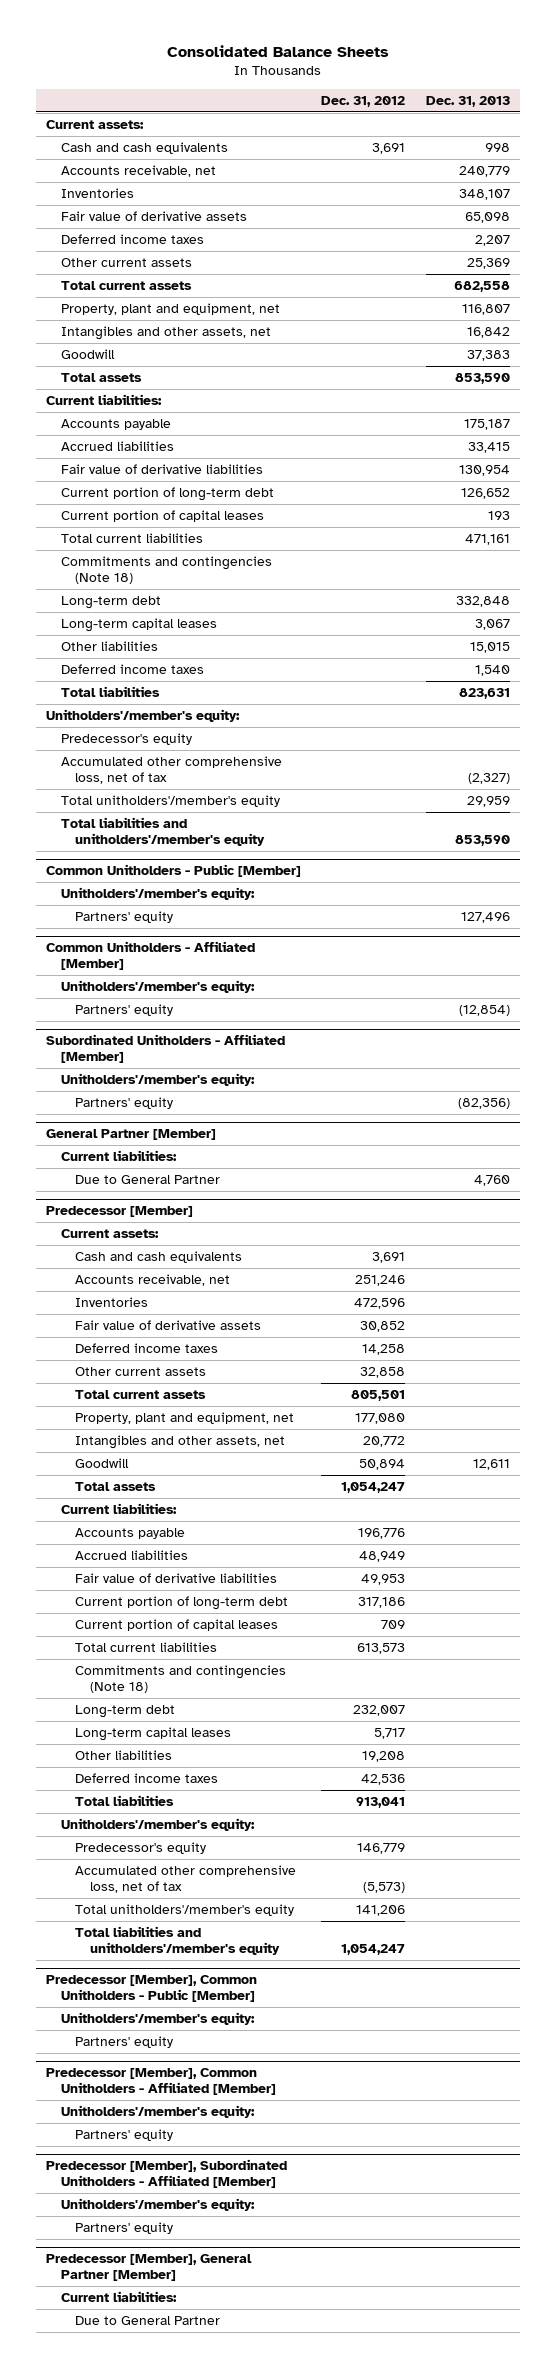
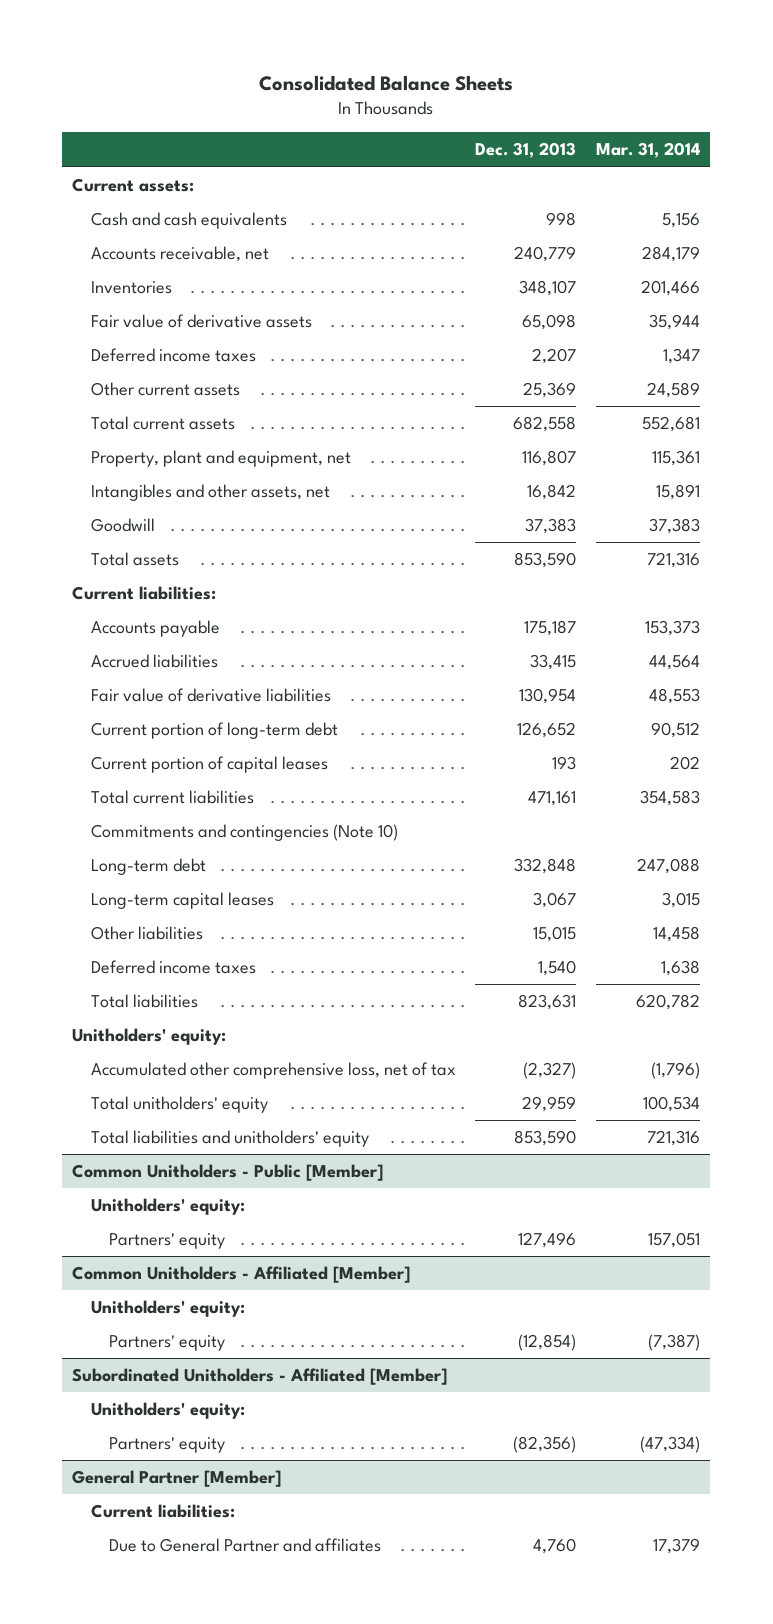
- | Dec. 31, 2012 | Dec. 31, 2013
+ | Dec. 31, 2013 | Mar. 31, 2014
- Commitments and contingencies (Note 18)
+ Commitments and contingencies (Note 10)
- Unitholders'/member's equity:
- Predecessor's equity
+ Unitholders' equity:
- Total unitholders'/member's equity | | 29,959
- Total liabilities and unitholders'/member's equity | | 853,590
+ Total unitholders' equity | 29,959 | 100,534
+ Total liabilities and unitholders' equity | 853,590 | 721,316
@ Common Unitholders - Public [Member]
- Unitholders'/member's equity:
+ Unitholders' equity:
@ Common Unitholders - Affiliated [Member]
- Unitholders'/member's equity:
+ Unitholders' equity:
@ Subordinated Unitholders - Affiliated [Member]
- Unitholders'/member's equity:
+ Unitholders' equity:
@ General Partner [Member]
- Due to General Partner | | 4,760
- Predecessor [Member]
- Current assets:
- Cash and cash equivalents | 3,691 |
- Accounts receivable, net | 251,246 |
- Inventories | 472,596 |
- Fair value of derivative assets | 30,852 |
- Deferred income taxes | 14,258 |
- Other current assets | 32,858 |
- Total current assets | 805,501 |
- Property, plant and equipment, net | 177,080 |
- Intangibles and other assets, net | 20,772 |
- Goodwill | 50,894 | 12,611
- Total assets | 1,054,247 |
- Current liabilities:
- Accounts payable | 196,776 |
- Accrued liabilities | 48,949 |
- Fair value of derivative liabilities | 49,953 |
- Current portion of long-term debt | 317,186 |
- Current portion of capital leases | 709 |
- Total current liabilities | 613,573 |
- Commitments and contingencies (Note 18)
- Long-term debt | 232,007 |
- Long-term capital leases | 5,717 |
- Other liabilities | 19,208 |
- Deferred income taxes | 42,536 |
- Total liabilities | 913,041 |
- Unitholders'/member's equity:
- Predecessor's equity | 146,779 |
- Accumulated other comprehensive loss, net of tax | (5,573) |
- Total unitholders'/member's equity | 141,206 |
- Total liabilities and unitholders'/member's equity | 1,054,247 |
- Predecessor [Member], Common Unitholders - Public [Member]
- Unitholders'/member's equity:
- Partners' equity
- Predecessor [Member], Common Unitholders - Affiliated [Member]
- Unitholders'/member's equity:
- Partners' equity
- Predecessor [Member], Subordinated Unitholders - Affiliated [Member]
- Unitholders'/member's equity:
- Partners' equity
- Predecessor [Member], General Partner [Member]
- Current liabilities:
- Due to General Partner
@ General Partner [Member]
+ Due to General Partner and affiliates | 4,760 | 17,379

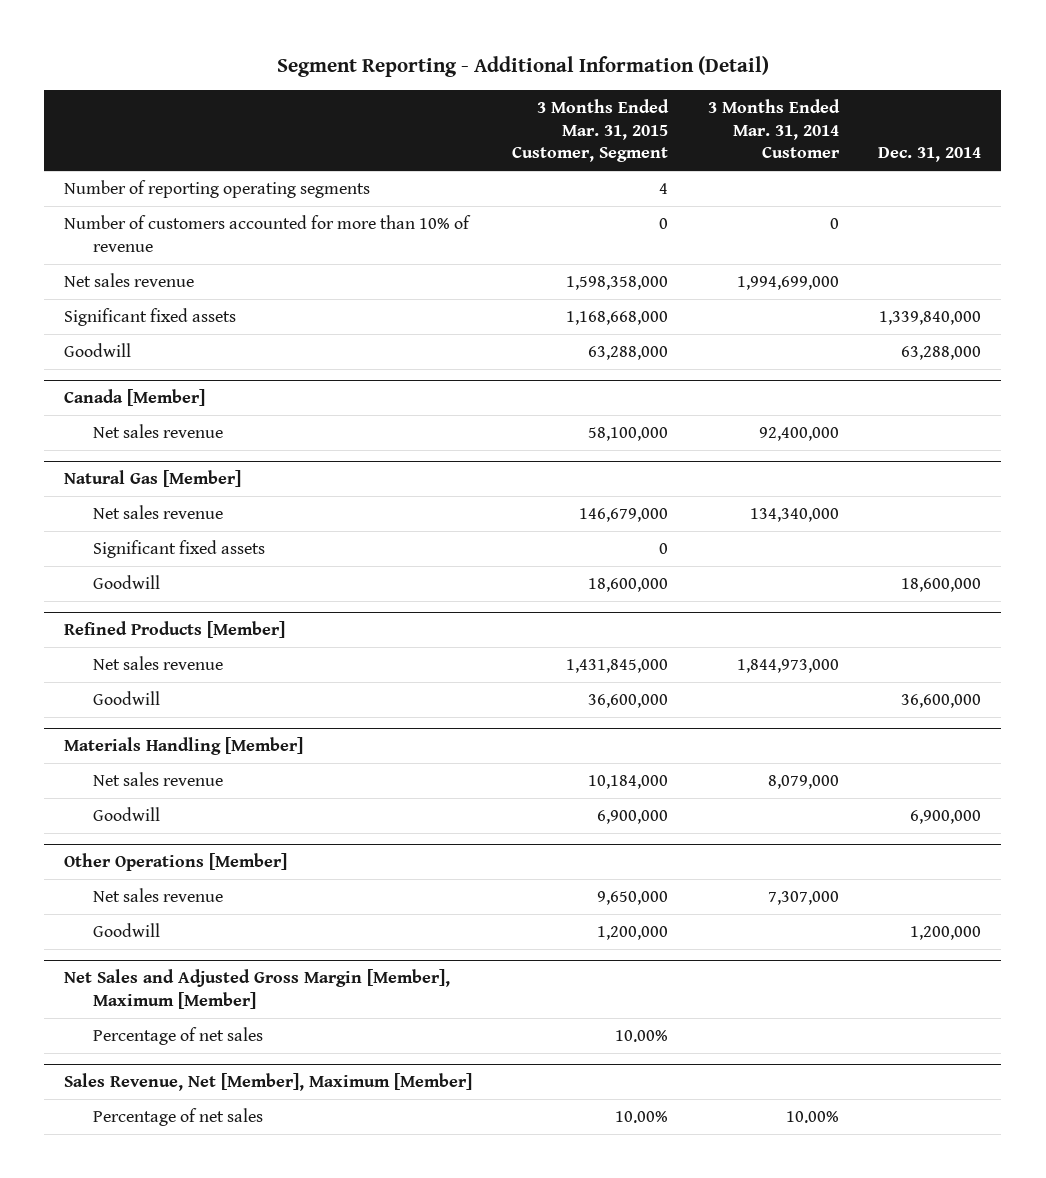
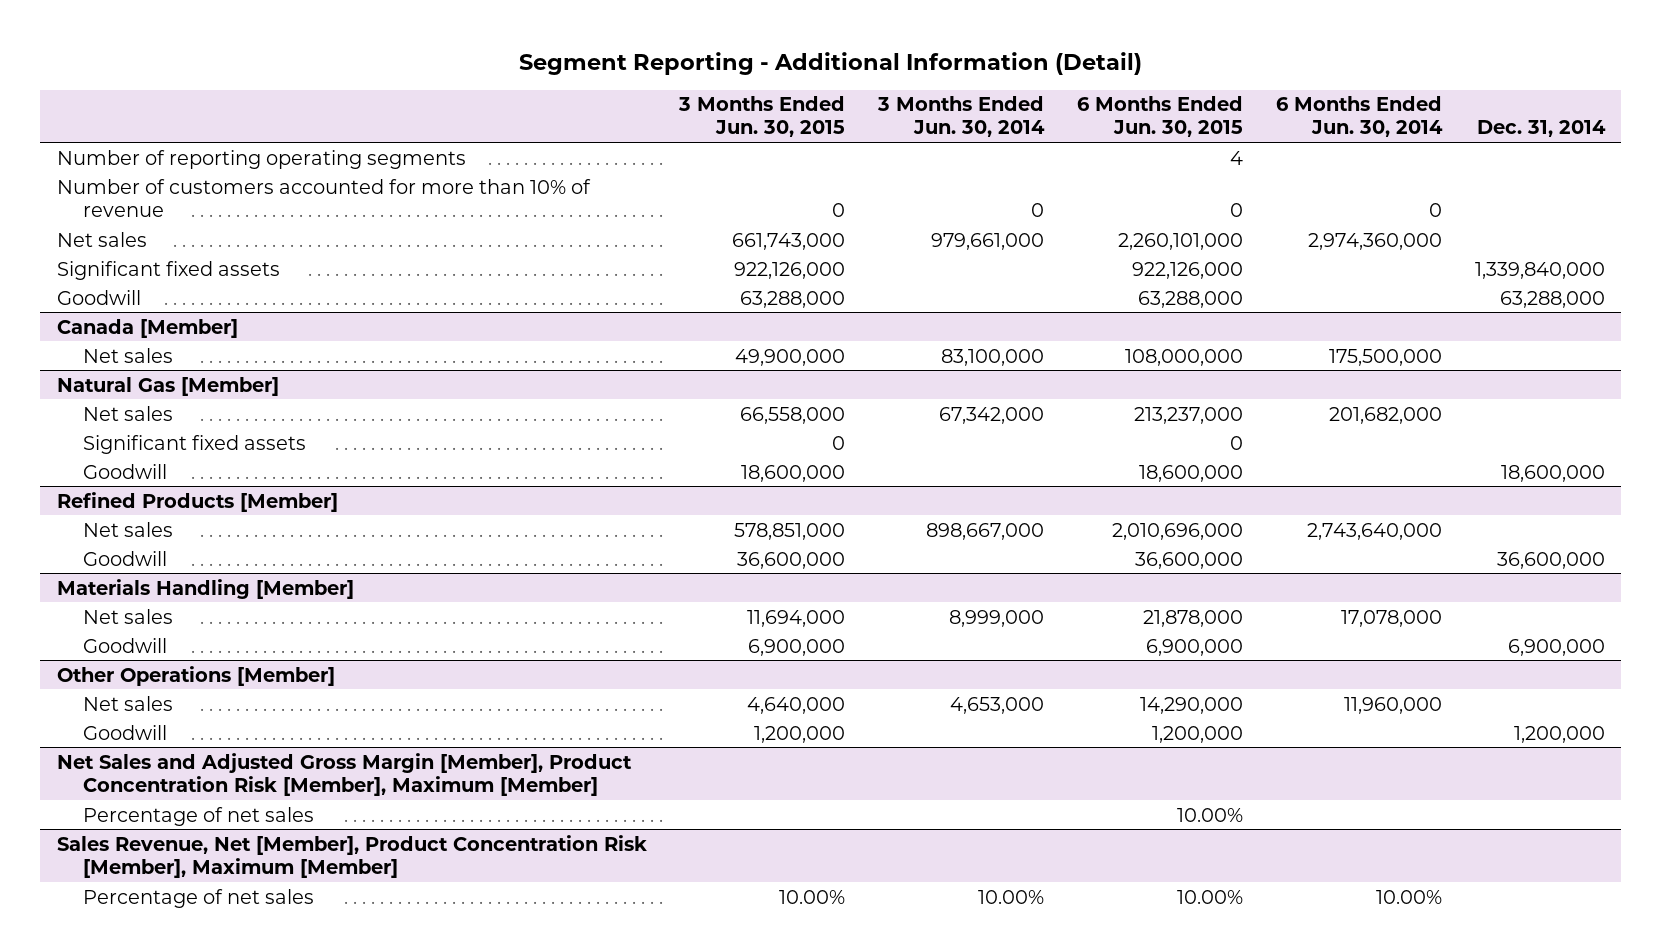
- | 3 Months Ended Mar. 31, 2015 Customer, Segment | 3 Months Ended Mar. 31, 2014 Customer | Dec. 31, 2014
+ | 3 Months Ended Jun. 30, 2015 | 3 Months Ended Jun. 30, 2014 | 6 Months Ended Jun. 30, 2015 | 6 Months Ended Jun. 30, 2014 | Dec. 31, 2014
- Net sales revenue | 1,598,358,000 | 1,994,699,000 |
+ Net sales | 661,743,000 | 979,661,000 | 2,260,101,000 | 2,974,360,000 |
@ Canada [Member]
- Net sales revenue | 58,100,000 | 92,400,000 |
+ Net sales | 49,900,000 | 83,100,000 | 108,000,000 | 175,500,000 |
@ Natural Gas [Member]
- Net sales revenue | 146,679,000 | 134,340,000 |
+ Net sales | 66,558,000 | 67,342,000 | 213,237,000 | 201,682,000 |
@ Refined Products [Member]
- Net sales revenue | 1,431,845,000 | 1,844,973,000 |
+ Net sales | 578,851,000 | 898,667,000 | 2,010,696,000 | 2,743,640,000 |
@ Materials Handling [Member]
- Net sales revenue | 10,184,000 | 8,079,000 |
+ Net sales | 11,694,000 | 8,999,000 | 21,878,000 | 17,078,000 |
@ Other Operations [Member]
- Net sales revenue | 9,650,000 | 7,307,000 |
+ Net sales | 4,640,000 | 4,653,000 | 14,290,000 | 11,960,000 |
- Net Sales and Adjusted Gross Margin [Member], Maximum [Member]
+ Net Sales and Adjusted Gross Margin [Member], Product Concentration Risk [Member], Maximum [Member]
- Sales Revenue, Net [Member], Maximum [Member]
+ Sales Revenue, Net [Member], Product Concentration Risk [Member], Maximum [Member]

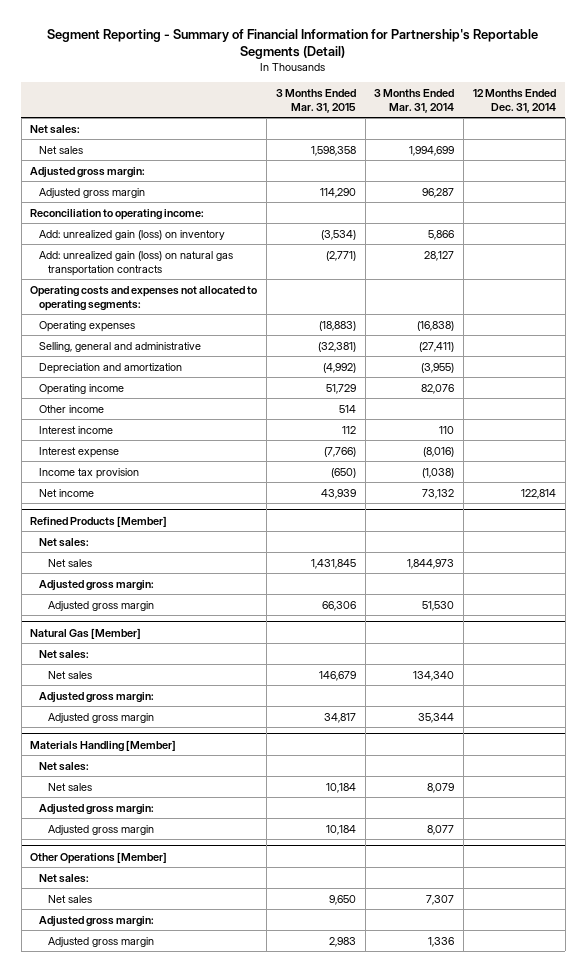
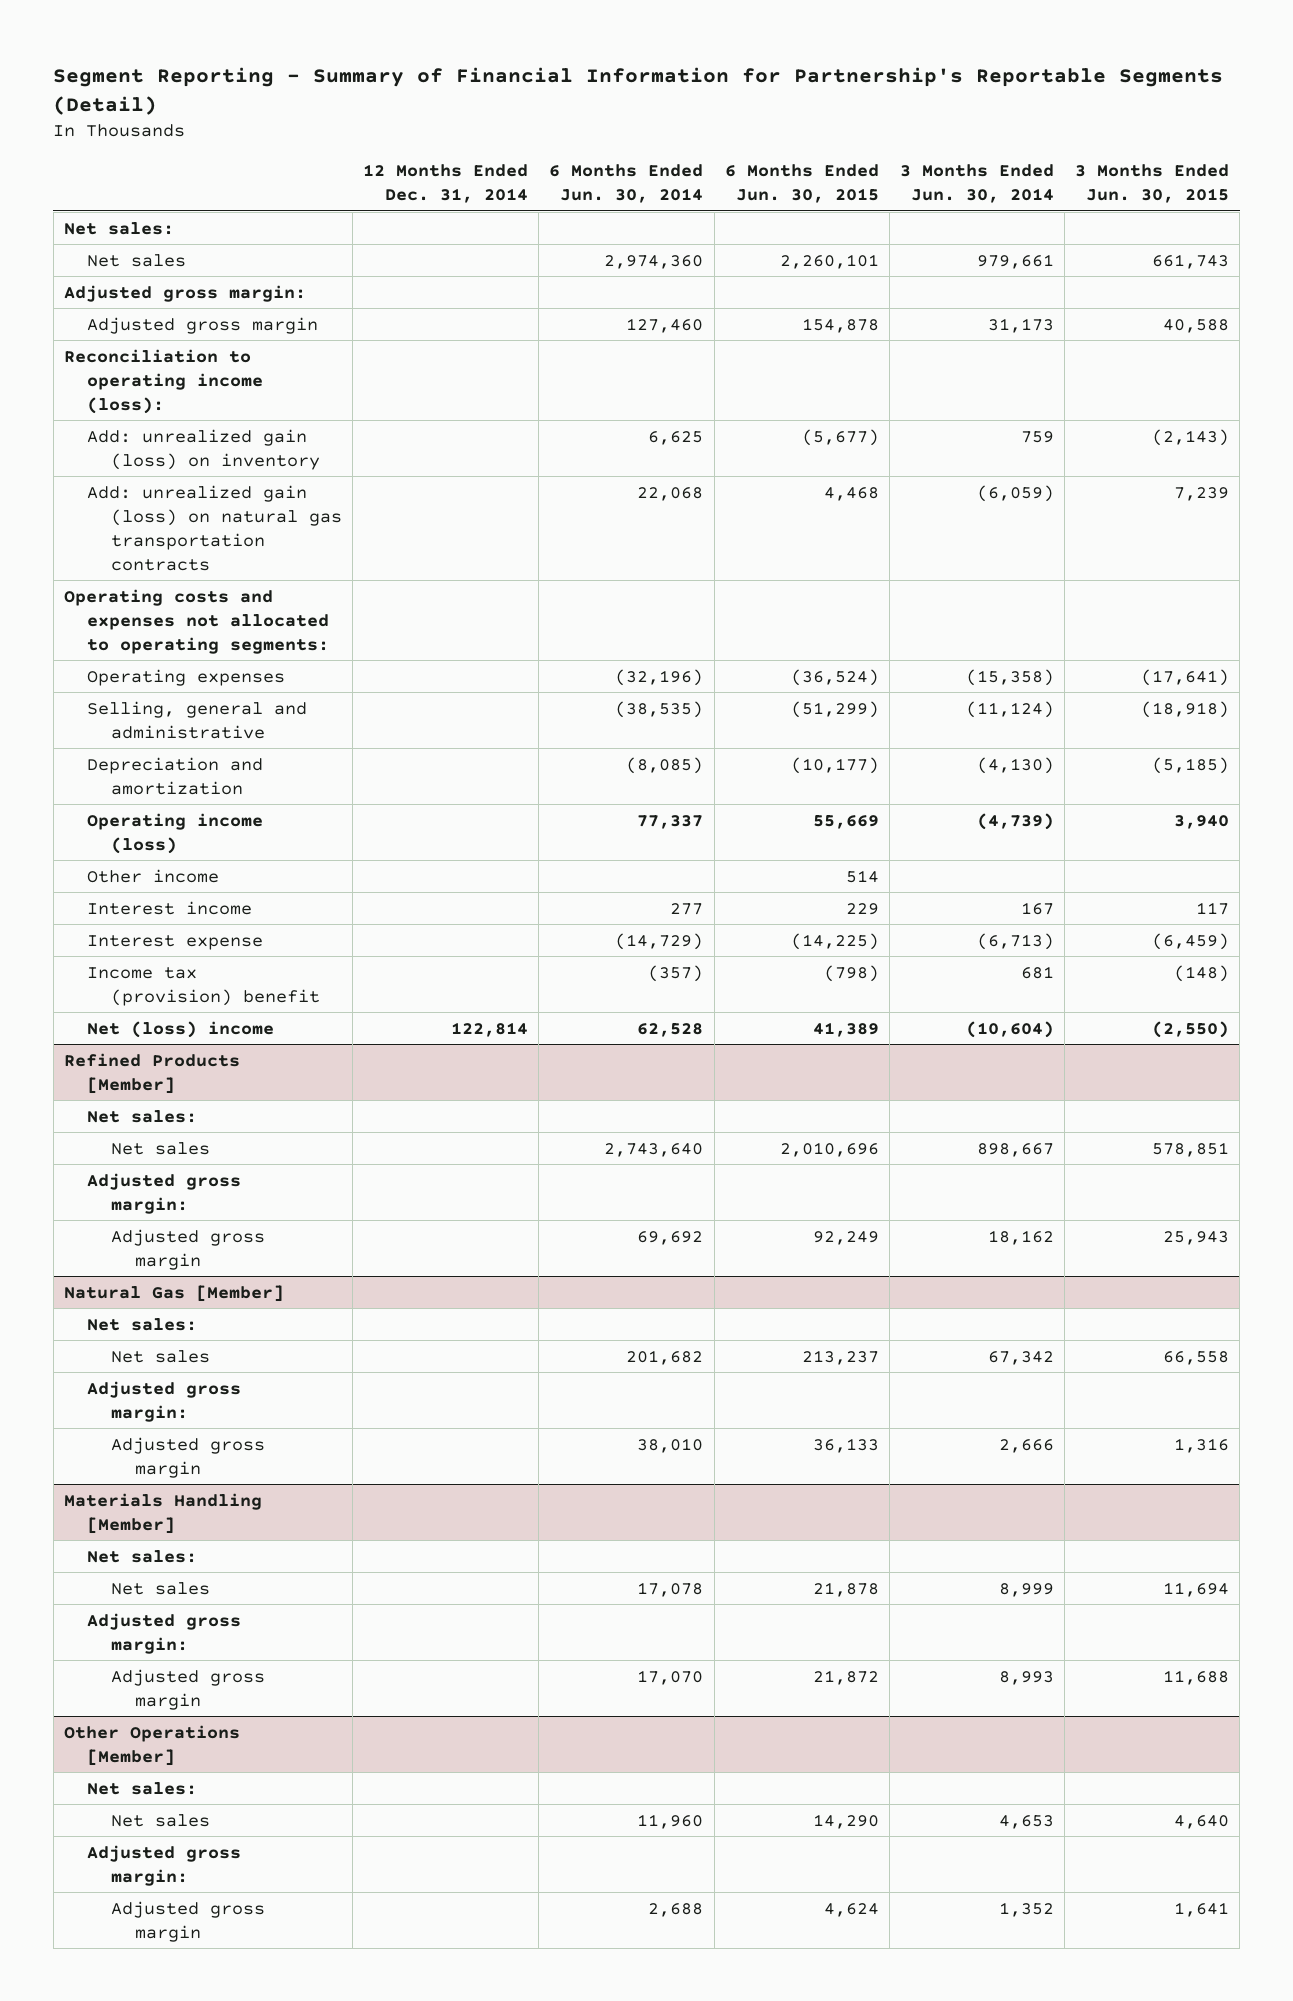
- | 3 Months Ended Mar. 31, 2015 | 3 Months Ended Mar. 31, 2014 | 12 Months Ended Dec. 31, 2014
+ | 12 Months Ended Dec. 31, 2014 | 6 Months Ended Jun. 30, 2014 | 6 Months Ended Jun. 30, 2015 | 3 Months Ended Jun. 30, 2014 | 3 Months Ended Jun. 30, 2015
- Reconciliation to operating income:
+ Reconciliation to operating income (loss):
- Operating income | 51,729 | 82,076 |
+ Operating income (loss) | | 77,337 | 55,669 | (4,739) | 3,940
- Income tax provision | (650) | (1,038) |
- Net income | 43,939 | 73,132 | 122,814
+ Income tax (provision) benefit | | (357) | (798) | 681 | (148)
+ Net (loss) income | 122,814 | 62,528 | 41,389 | (10,604) | (2,550)

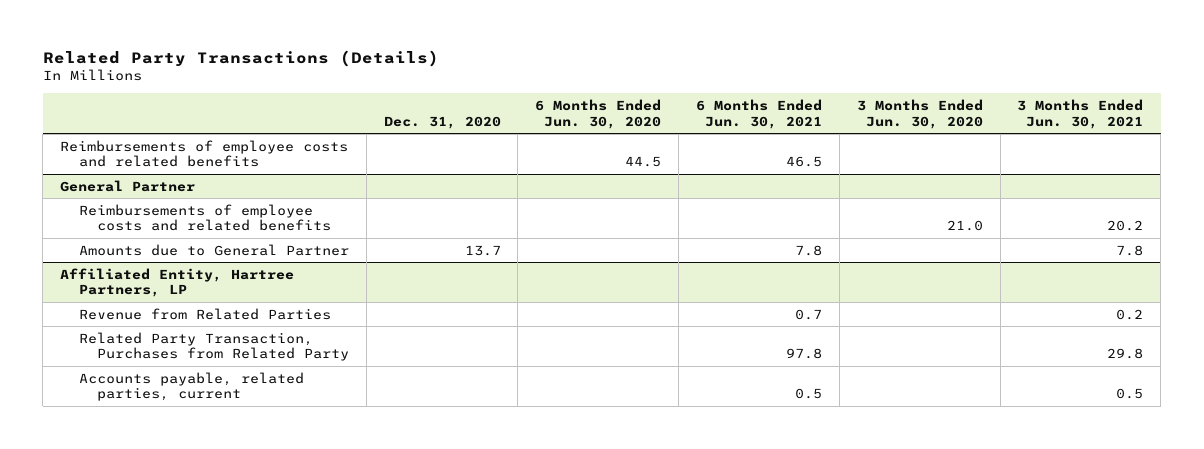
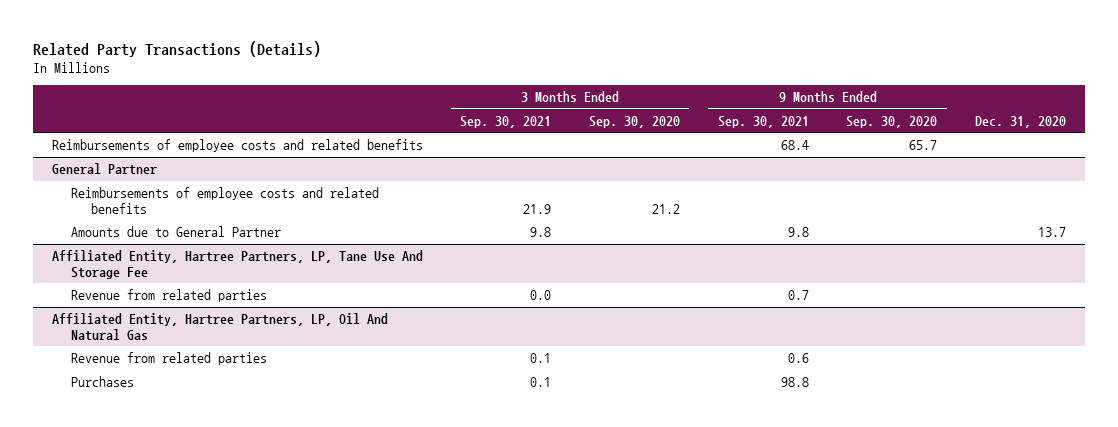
- | Dec. 31, 2020 | 6 Months Ended Jun. 30, 2020 | 6 Months Ended Jun. 30, 2021 | 3 Months Ended Jun. 30, 2020 | 3 Months Ended Jun. 30, 2021
+ | 3 Months Ended Sep. 30, 2021 | 3 Months Ended Sep. 30, 2020 | 9 Months Ended Sep. 30, 2021 | 9 Months Ended Sep. 30, 2020 | Dec. 31, 2020
- Affiliated Entity, Hartree Partners, LP
- Revenue from Related Parties | | | 0.7 | | 0.2
- Related Party Transaction, Purchases from Related Party | | | 97.8 | | 29.8
- Accounts payable, related parties, current | | | 0.5 | | 0.5
+ Affiliated Entity, Hartree Partners, LP, Tane Use And Storage Fee
+ Revenue from related parties | 0.0 | | 0.7 | |
+ Affiliated Entity, Hartree Partners, LP, Oil And Natural Gas
+ Revenue from related parties | 0.1 | | 0.6 | |
+ Purchases | 0.1 | | 98.8 | |

